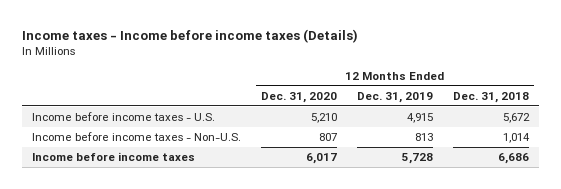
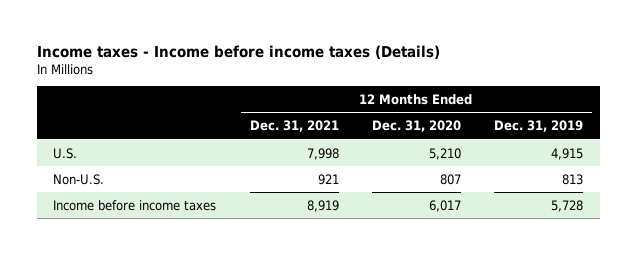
- | 12 Months Ended Dec. 31, 2020 | 12 Months Ended Dec. 31, 2019 | 12 Months Ended Dec. 31, 2018
+ | 12 Months Ended Dec. 31, 2021 | 12 Months Ended Dec. 31, 2020 | 12 Months Ended Dec. 31, 2019
- Income before income taxes - U.S. | 5,210 | 4,915 | 5,672
- Income before income taxes - Non-U.S. | 807 | 813 | 1,014
+ U.S. | 7,998 | 5,210 | 4,915
+ Non-U.S. | 921 | 807 | 813

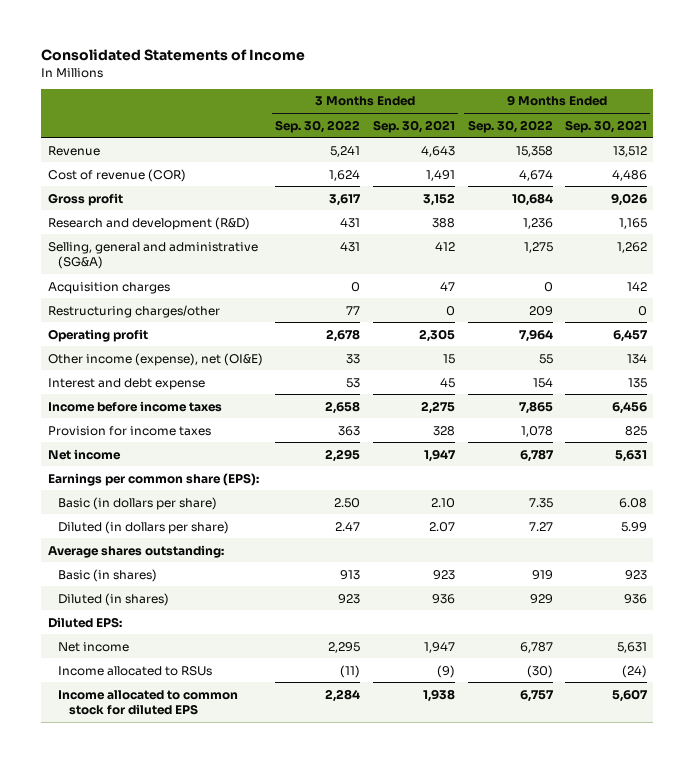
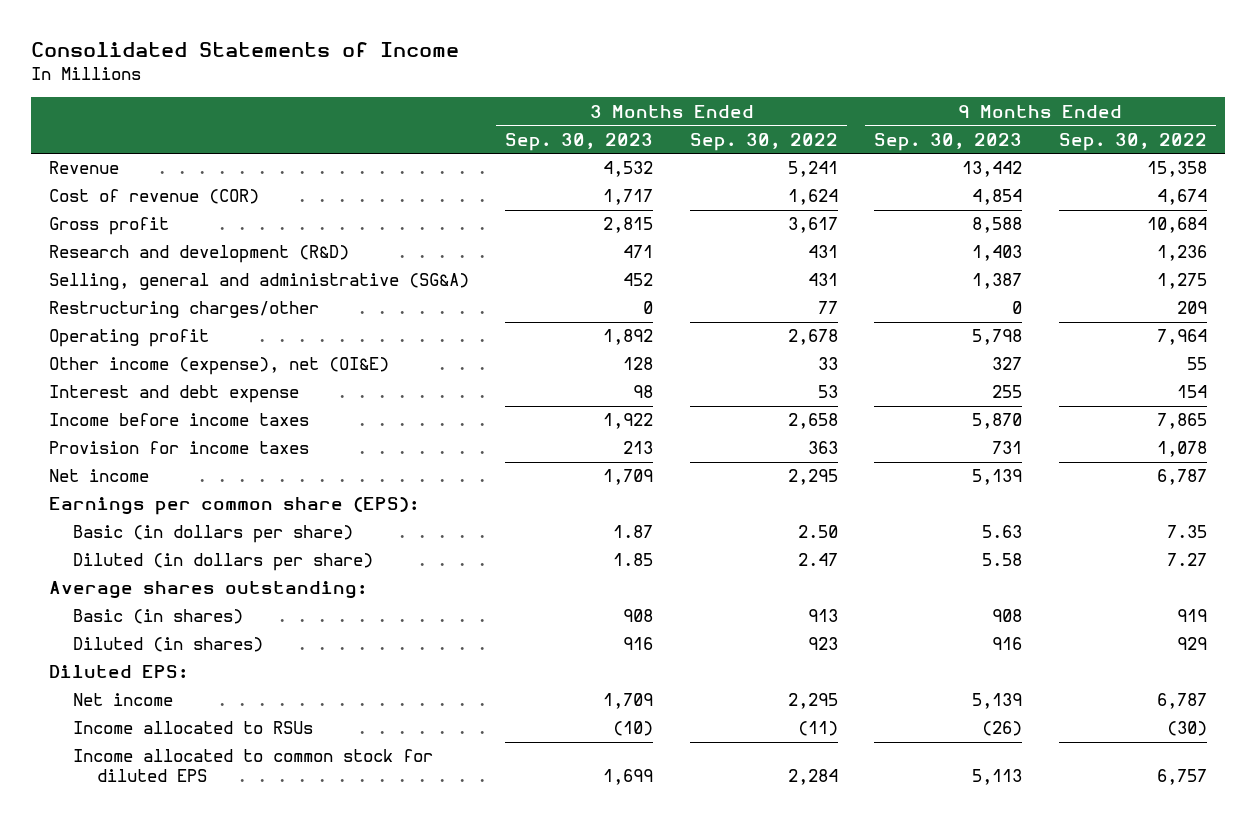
- | 3 Months Ended Sep. 30, 2022 | 3 Months Ended Sep. 30, 2021 | 9 Months Ended Sep. 30, 2022 | 9 Months Ended Sep. 30, 2021
+ | 3 Months Ended Sep. 30, 2023 | 3 Months Ended Sep. 30, 2022 | 9 Months Ended Sep. 30, 2023 | 9 Months Ended Sep. 30, 2022
- Acquisition charges | 0 | 47 | 0 | 142

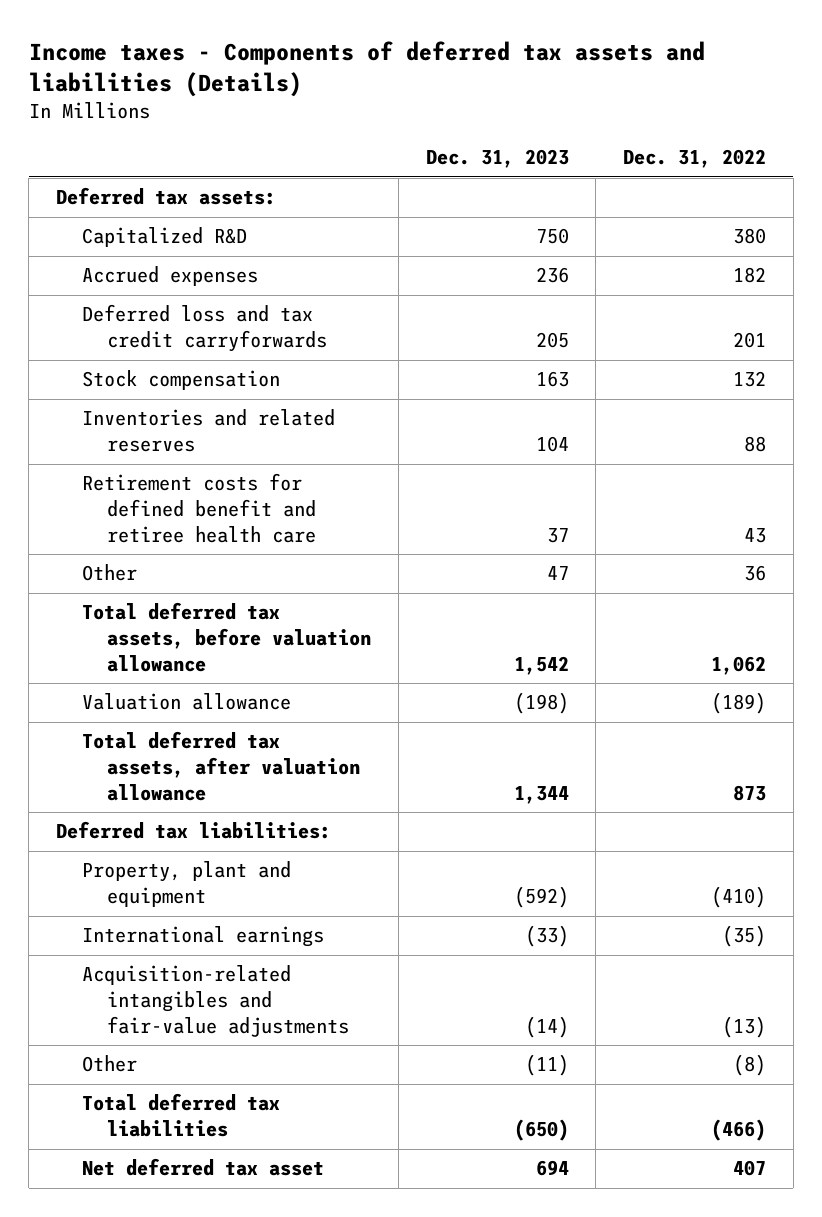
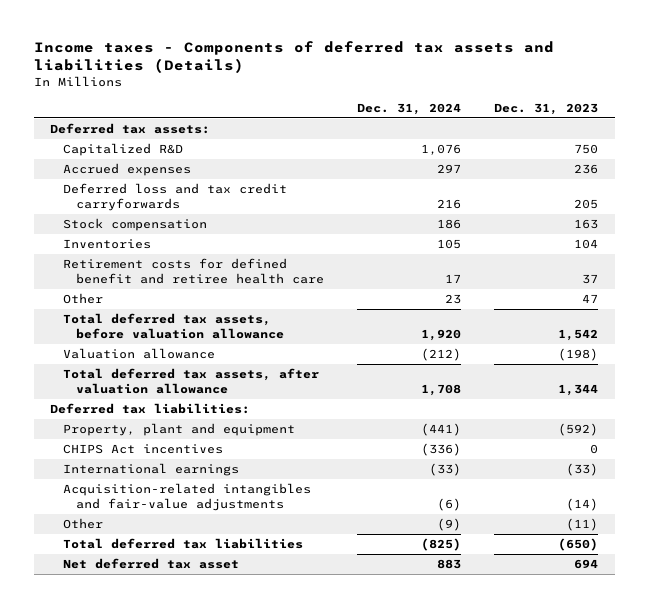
- | Dec. 31, 2023 | Dec. 31, 2022
+ | Dec. 31, 2024 | Dec. 31, 2023
- Inventories and related reserves | 104 | 88
+ Inventories | 105 | 104
+ CHIPS Act incentives | (336) | 0

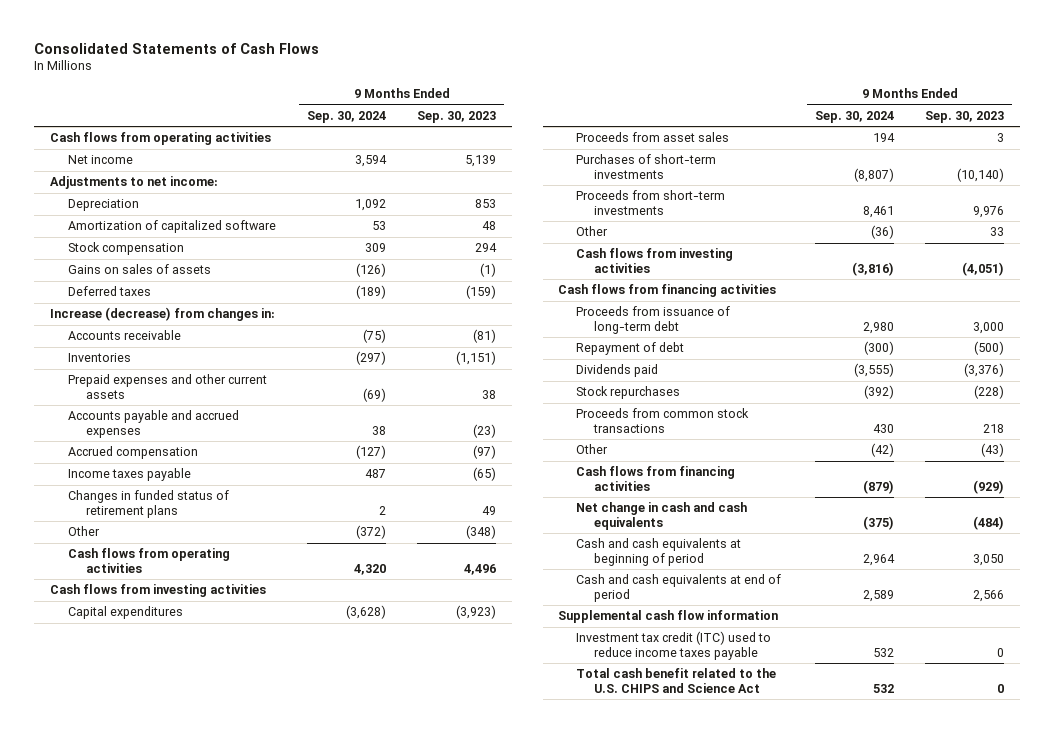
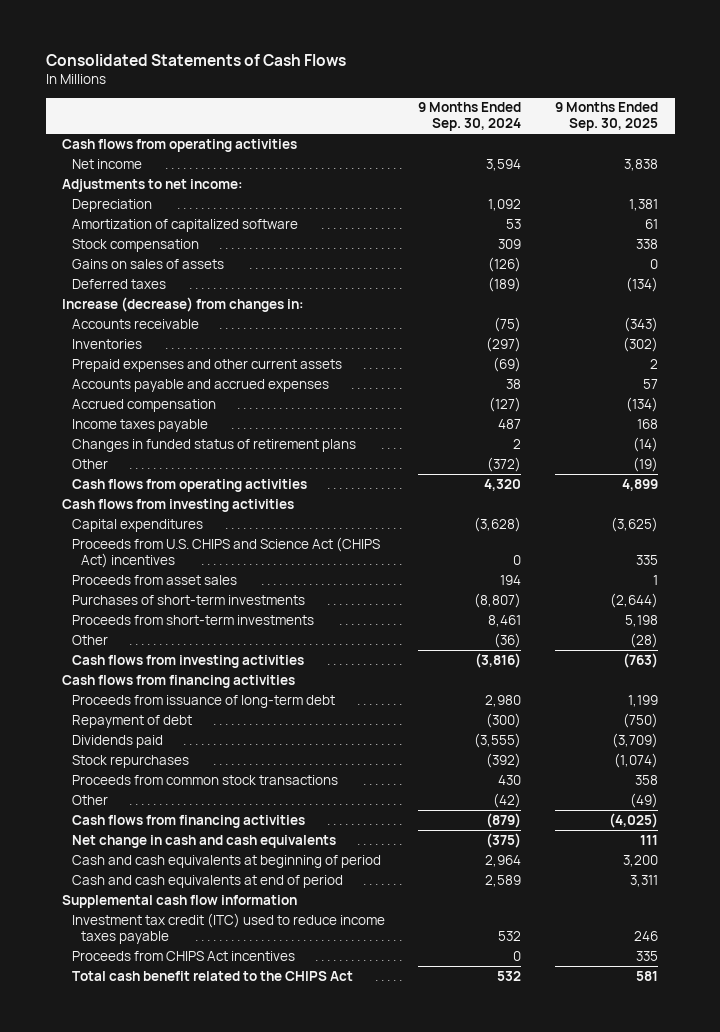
- | 9 Months Ended Sep. 30, 2024 | 9 Months Ended Sep. 30, 2023
+ | 9 Months Ended Sep. 30, 2024 | 9 Months Ended Sep. 30, 2025
+ Proceeds from U.S. CHIPS and Science Act (CHIPS Act) incentives | 0 | 335
- Total cash benefit related to the U.S. CHIPS and Science Act | 532 | 0
+ Proceeds from CHIPS Act incentives | 0 | 335
+ Total cash benefit related to the CHIPS Act | 532 | 581

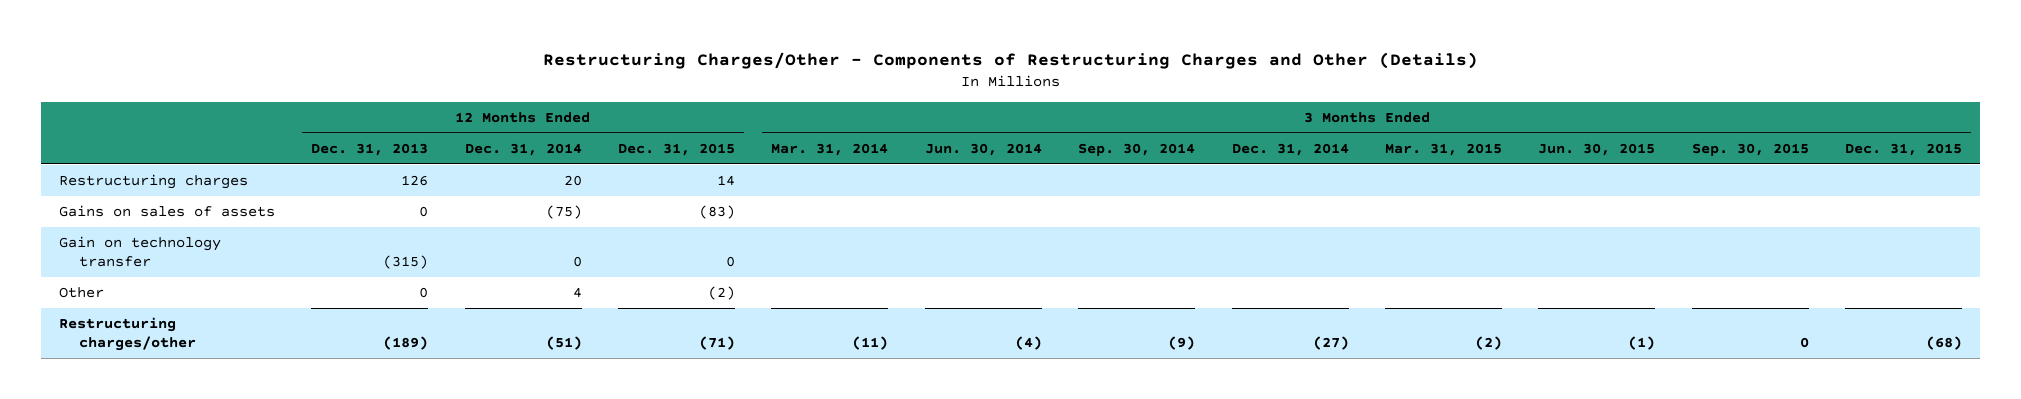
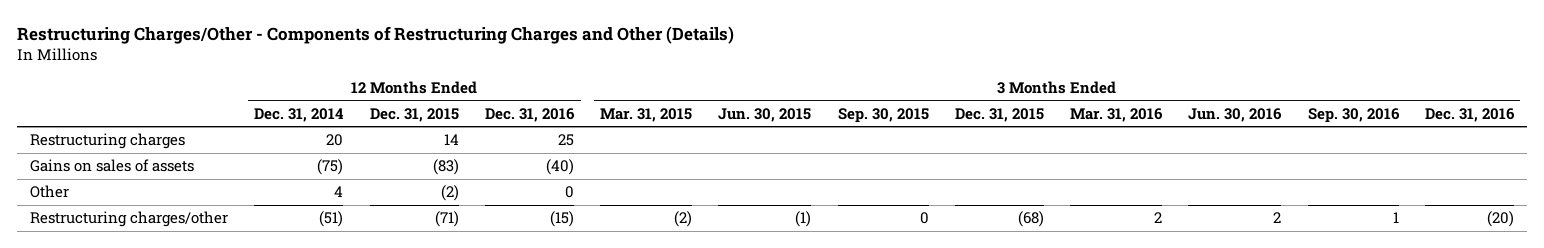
- | 12 Months Ended Dec. 31, 2013 | 12 Months Ended Dec. 31, 2014 | 12 Months Ended Dec. 31, 2015 | 3 Months Ended Mar. 31, 2014 | 3 Months Ended Jun. 30, 2014 | 3 Months Ended Sep. 30, 2014 | 3 Months Ended Dec. 31, 2014 | 3 Months Ended Mar. 31, 2015 | 3 Months Ended Jun. 30, 2015 | 3 Months Ended Sep. 30, 2015 | 3 Months Ended Dec. 31, 2015
+ | 12 Months Ended Dec. 31, 2014 | 12 Months Ended Dec. 31, 2015 | 12 Months Ended Dec. 31, 2016 | 3 Months Ended Mar. 31, 2015 | 3 Months Ended Jun. 30, 2015 | 3 Months Ended Sep. 30, 2015 | 3 Months Ended Dec. 31, 2015 | 3 Months Ended Mar. 31, 2016 | 3 Months Ended Jun. 30, 2016 | 3 Months Ended Sep. 30, 2016 | 3 Months Ended Dec. 31, 2016
- Gain on technology transfer | (315) | 0 | 0 | | | | | | | |

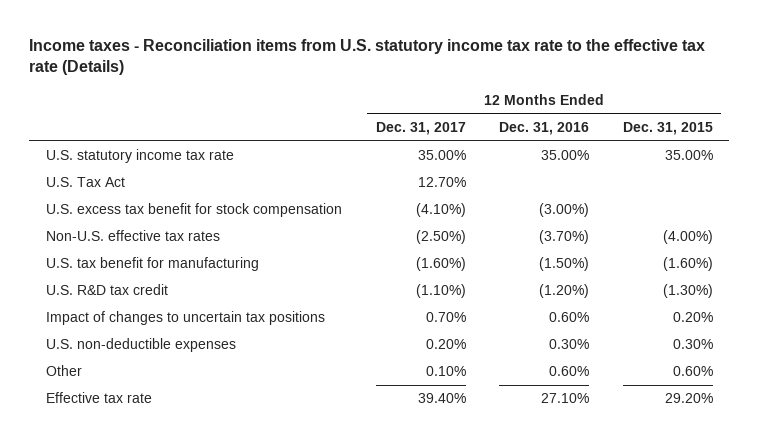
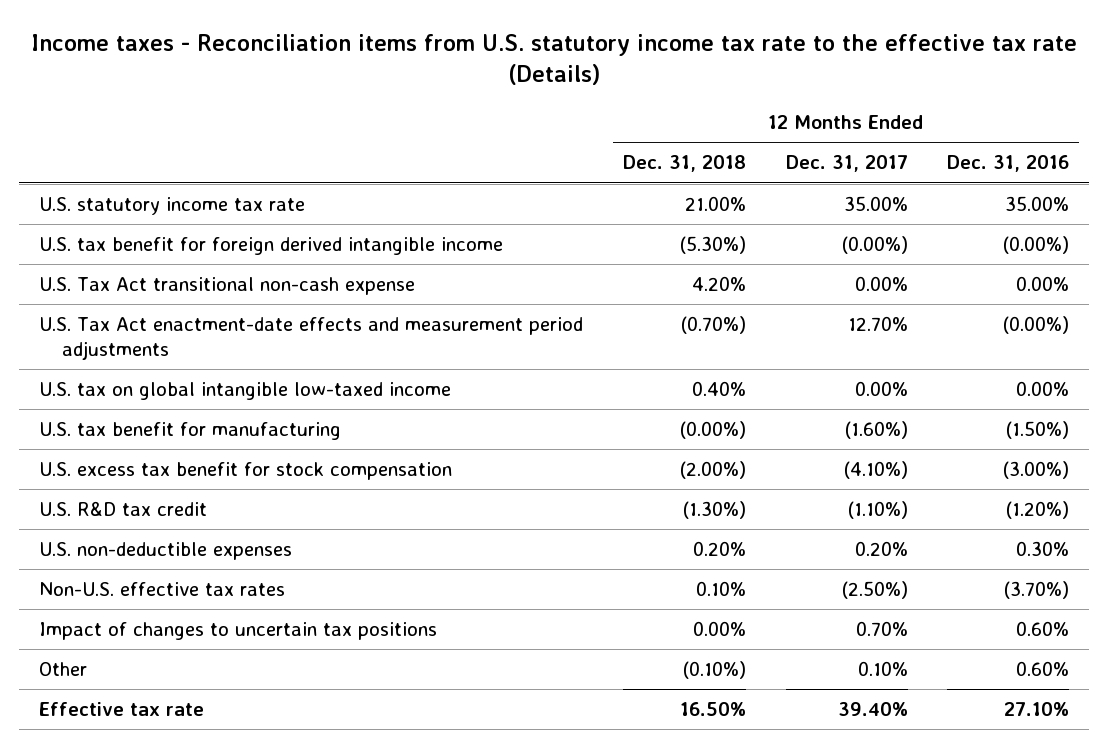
- | 12 Months Ended Dec. 31, 2017 | 12 Months Ended Dec. 31, 2016 | 12 Months Ended Dec. 31, 2015
+ | 12 Months Ended Dec. 31, 2018 | 12 Months Ended Dec. 31, 2017 | 12 Months Ended Dec. 31, 2016
- U.S. Tax Act | 12.70% | |
+ U.S. tax benefit for foreign derived intangible income | (5.30%) | (0.00%) | (0.00%)
+ U.S. Tax Act transitional non-cash expense | 4.20% | 0.00% | 0.00%
+ U.S. Tax Act enactment-date effects and measurement period adjustments | (0.70%) | 12.70% | (0.00%)
+ U.S. tax on global intangible low-taxed income | 0.40% | 0.00% | 0.00%
moved down: U.S. excess tax benefit for stock compensation | (2.00%) | (4.10%) | (3.00%)
moved down: Non-U.S. effective tax rates | 0.10% | (2.50%) | (3.70%)
moved down: Impact of changes to uncertain tax positions | 0.00% | 0.70% | 0.60%

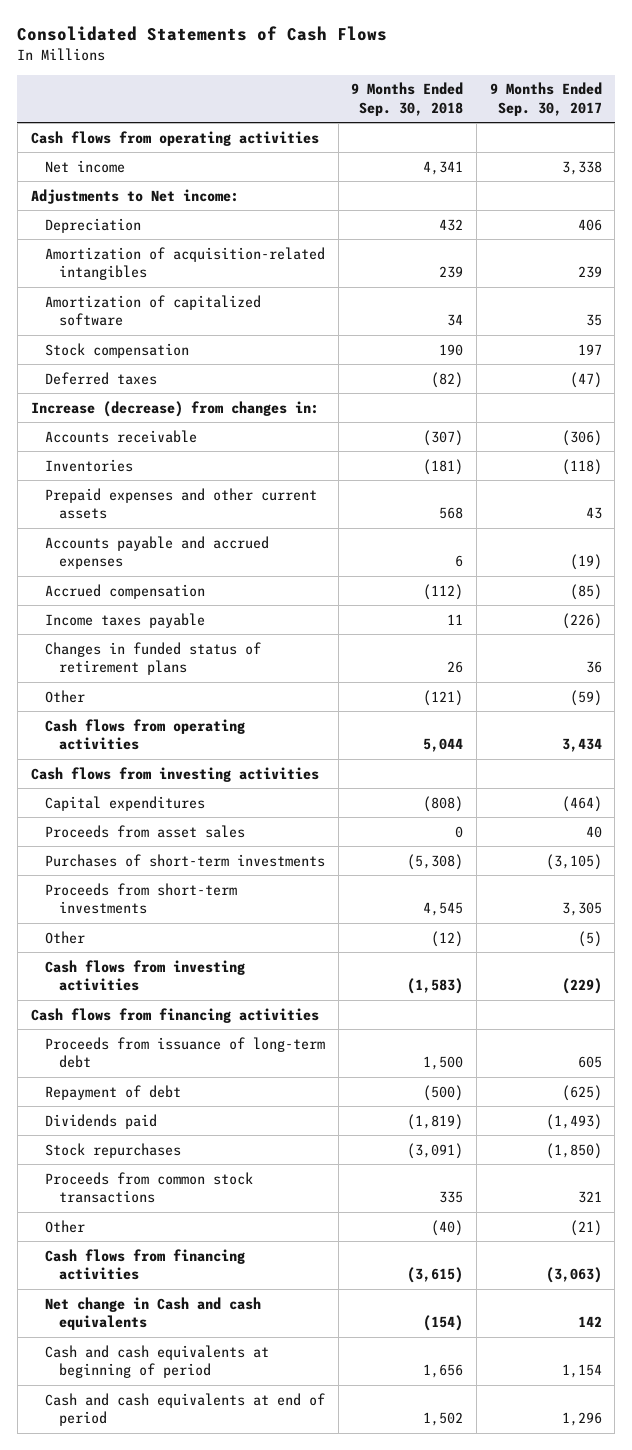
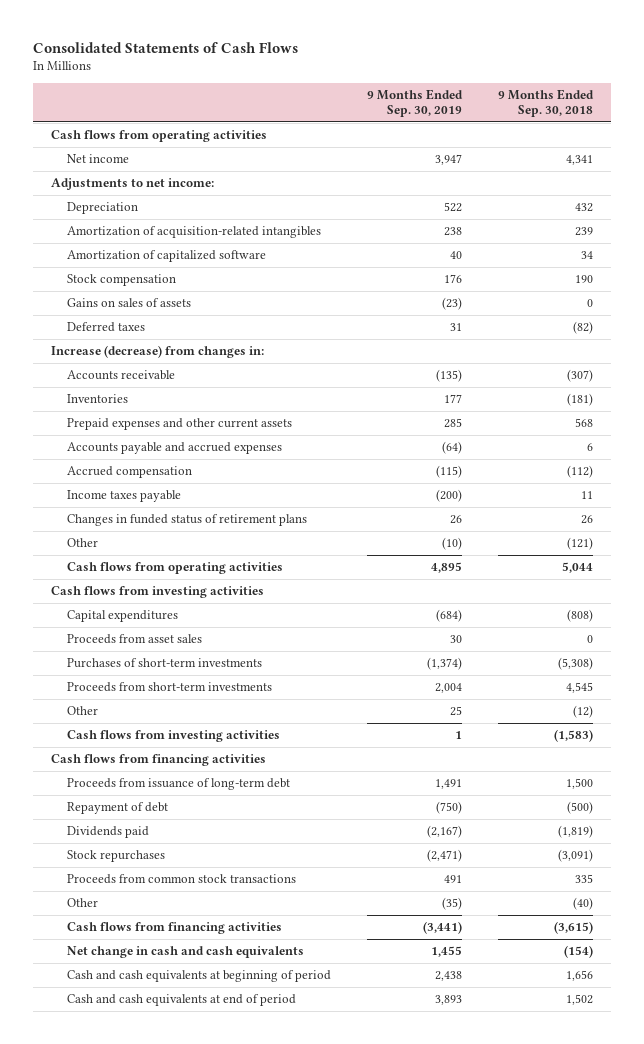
- | 9 Months Ended Sep. 30, 2018 | 9 Months Ended Sep. 30, 2017
+ | 9 Months Ended Sep. 30, 2019 | 9 Months Ended Sep. 30, 2018
- Adjustments to Net income:
+ Adjustments to net income:
+ Gains on sales of assets | (23) | 0
- Net change in Cash and cash equivalents | (154) | 142
+ Net change in cash and cash equivalents | 1,455 | (154)

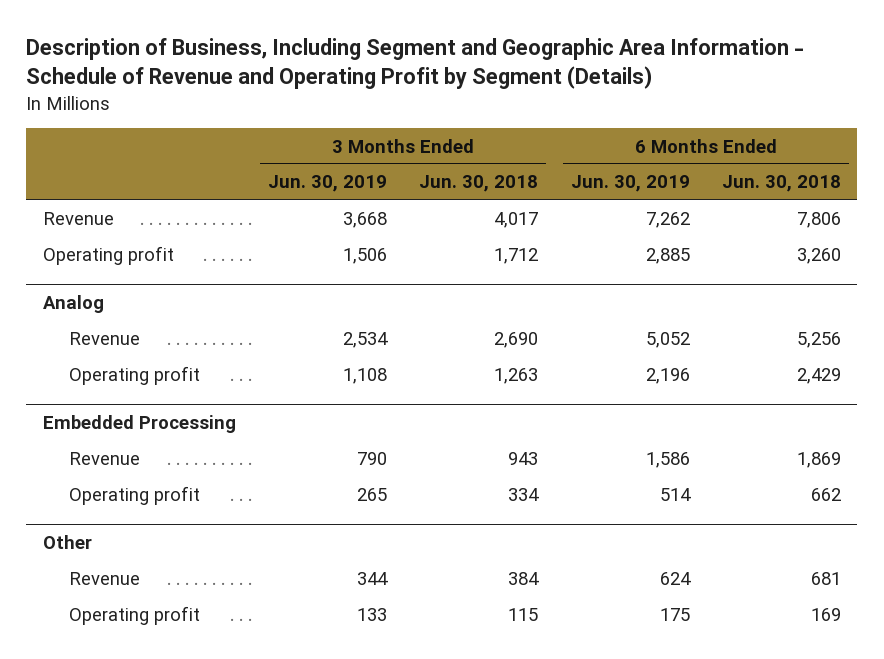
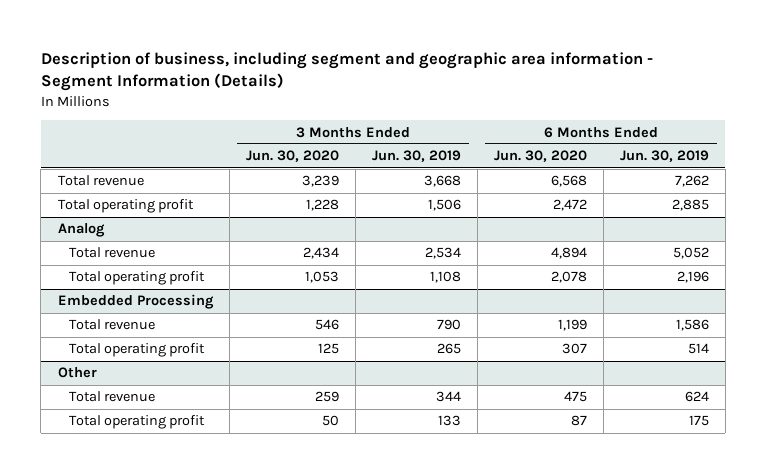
- Description of Business, Including Segment and Geographic Area Information - Schedule of Revenue and Operating Profit by Segment (Details)
+ Description of business, including segment and geographic area information - Segment Information (Details)
- | 3 Months Ended Jun. 30, 2019 | 3 Months Ended Jun. 30, 2018 | 6 Months Ended Jun. 30, 2019 | 6 Months Ended Jun. 30, 2018
+ | 3 Months Ended Jun. 30, 2020 | 3 Months Ended Jun. 30, 2019 | 6 Months Ended Jun. 30, 2020 | 6 Months Ended Jun. 30, 2019
- Revenue | 3,668 | 4,017 | 7,262 | 7,806
- Operating profit | 1,506 | 1,712 | 2,885 | 3,260
+ Total revenue | 3,239 | 3,668 | 6,568 | 7,262
+ Total operating profit | 1,228 | 1,506 | 2,472 | 2,885
@ Analog
- Revenue | 2,534 | 2,690 | 5,052 | 5,256
- Operating profit | 1,108 | 1,263 | 2,196 | 2,429
+ Total revenue | 2,434 | 2,534 | 4,894 | 5,052
+ Total operating profit | 1,053 | 1,108 | 2,078 | 2,196
@ Embedded Processing
- Revenue | 790 | 943 | 1,586 | 1,869
- Operating profit | 265 | 334 | 514 | 662
+ Total revenue | 546 | 790 | 1,199 | 1,586
+ Total operating profit | 125 | 265 | 307 | 514
@ Other
- Revenue | 344 | 384 | 624 | 681
- Operating profit | 133 | 115 | 175 | 169
+ Total revenue | 259 | 344 | 475 | 624
+ Total operating profit | 50 | 133 | 87 | 175

